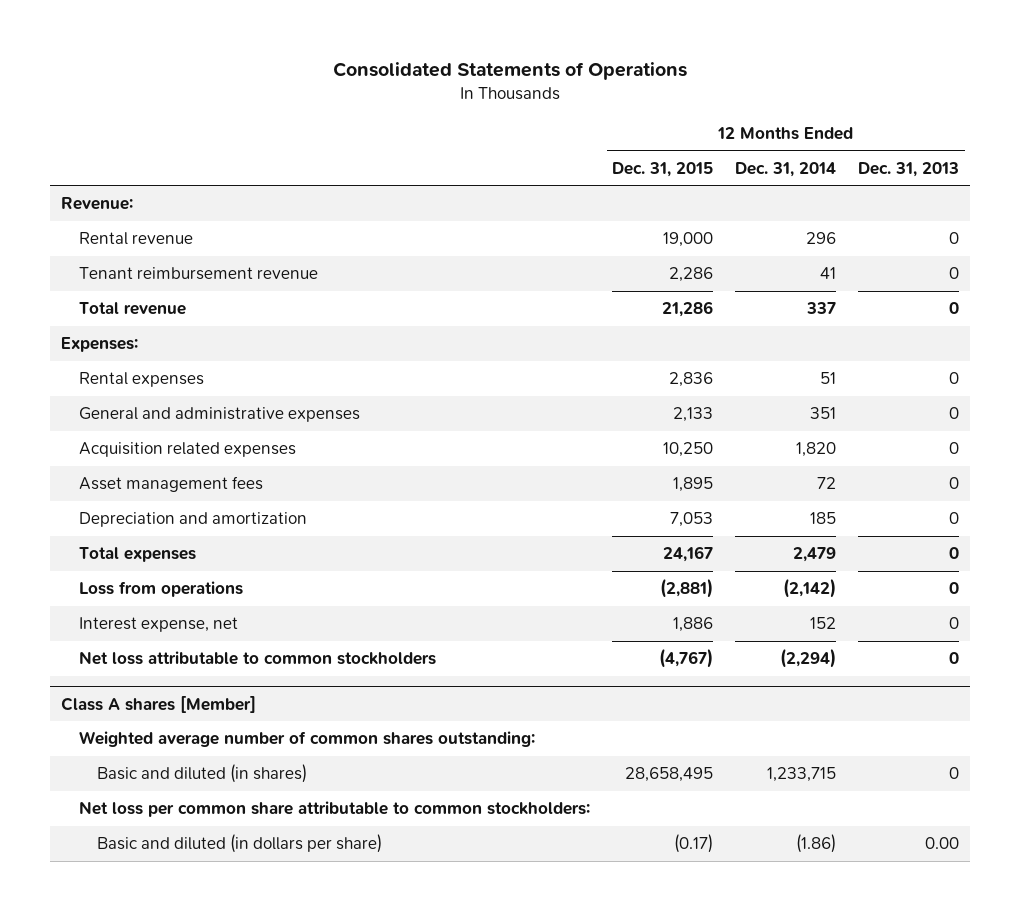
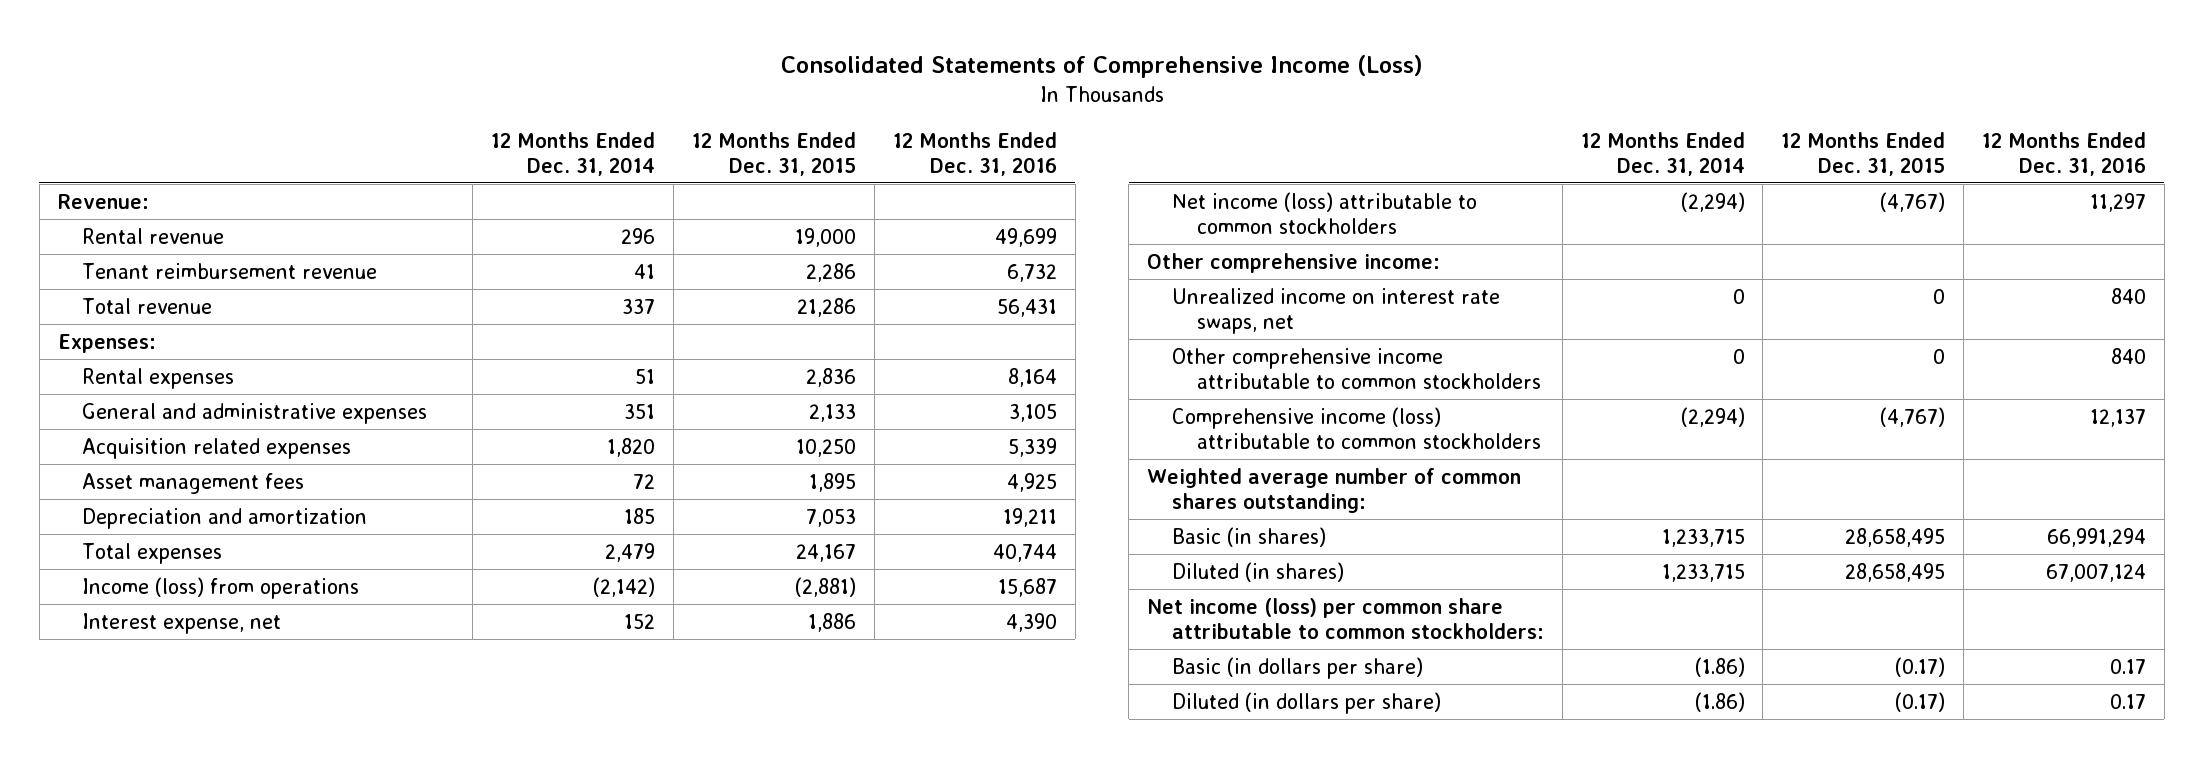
- Consolidated Statements of Operations
+ Consolidated Statements of Comprehensive Income (Loss)
- | 12 Months Ended Dec. 31, 2015 | 12 Months Ended Dec. 31, 2014 | 12 Months Ended Dec. 31, 2013
+ | 12 Months Ended Dec. 31, 2014 | 12 Months Ended Dec. 31, 2015 | 12 Months Ended Dec. 31, 2016
- Loss from operations | (2,881) | (2,142) | 0
+ Income (loss) from operations | (2,142) | (2,881) | 15,687
- Net loss attributable to common stockholders | (4,767) | (2,294) | 0
- Class A shares [Member]
+ Net income (loss) attributable to common stockholders | (2,294) | (4,767) | 11,297
+ Other comprehensive income:
+ Unrealized income on interest rate swaps, net | 0 | 0 | 840
+ Other comprehensive income attributable to common stockholders | 0 | 0 | 840
+ Comprehensive income (loss) attributable to common stockholders | (2,294) | (4,767) | 12,137
- Basic and diluted (in shares) | 28,658,495 | 1,233,715 | 0
- Net loss per common share attributable to common stockholders:
- Basic and diluted (in dollars per share) | (0.17) | (1.86) | 0.00
+ Basic (in shares) | 1,233,715 | 28,658,495 | 66,991,294
+ Diluted (in shares) | 1,233,715 | 28,658,495 | 67,007,124
+ Net income (loss) per common share attributable to common stockholders:
+ Basic (in dollars per share) | (1.86) | (0.17) | 0.17
+ Diluted (in dollars per share) | (1.86) | (0.17) | 0.17

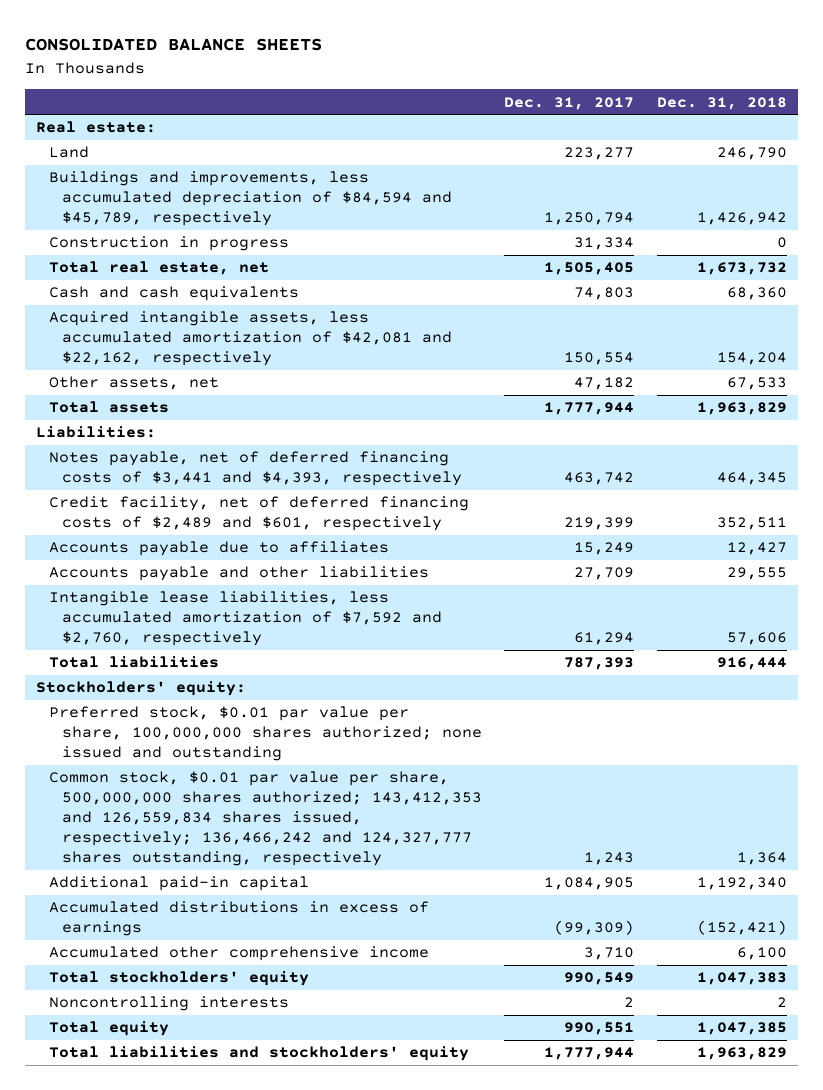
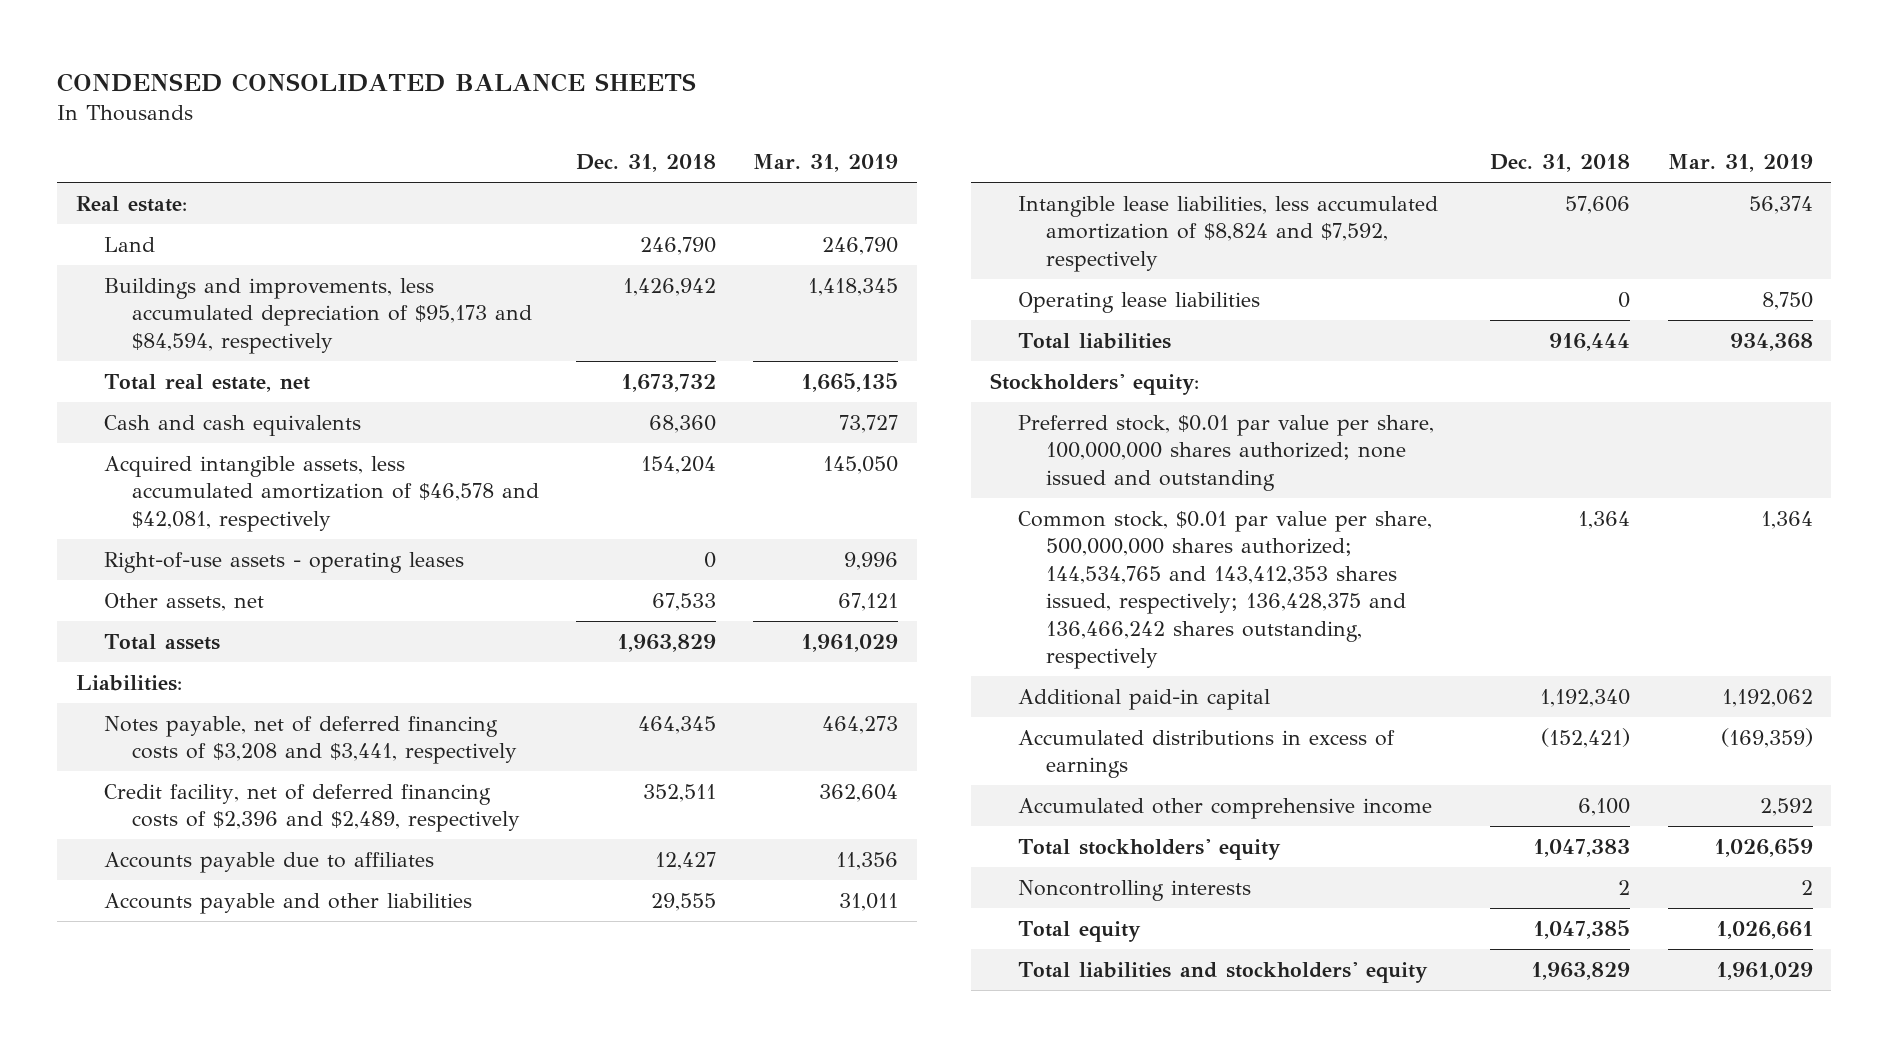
- CONSOLIDATED BALANCE SHEETS
+ CONDENSED CONSOLIDATED BALANCE SHEETS
- | Dec. 31, 2017 | Dec. 31, 2018
+ | Dec. 31, 2018 | Mar. 31, 2019
- Buildings and improvements, less accumulated depreciation of $84,594 and $45,789, respectively | 1,250,794 | 1,426,942
- Construction in progress | 31,334 | 0
+ Buildings and improvements, less accumulated depreciation of $95,173 and $84,594, respectively | 1,426,942 | 1,418,345
- Acquired intangible assets, less accumulated amortization of $42,081 and $22,162, respectively | 150,554 | 154,204
+ Acquired intangible assets, less accumulated amortization of $46,578 and $42,081, respectively | 154,204 | 145,050
+ Right-of-use assets - operating leases | 0 | 9,996
- Notes payable, net of deferred financing costs of $3,441 and $4,393, respectively | 463,742 | 464,345
- Credit facility, net of deferred financing costs of $2,489 and $601, respectively | 219,399 | 352,511
+ Notes payable, net of deferred financing costs of $3,208 and $3,441, respectively | 464,345 | 464,273
+ Credit facility, net of deferred financing costs of $2,396 and $2,489, respectively | 352,511 | 362,604
- Intangible lease liabilities, less accumulated amortization of $7,592 and $2,760, respectively | 61,294 | 57,606
+ Intangible lease liabilities, less accumulated amortization of $8,824 and $7,592, respectively | 57,606 | 56,374
+ Operating lease liabilities | 0 | 8,750
- Common stock, $0.01 par value per share, 500,000,000 shares authorized; 143,412,353 and 126,559,834 shares issued, respectively; 136,466,242 and 124,327,777 shares outstanding, respectively | 1,243 | 1,364
+ Common stock, $0.01 par value per share, 500,000,000 shares authorized; 144,534,765 and 143,412,353 shares issued, respectively; 136,428,375 and 136,466,242 shares outstanding, respectively | 1,364 | 1,364

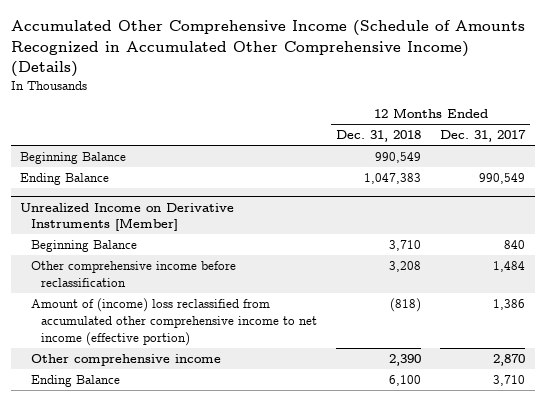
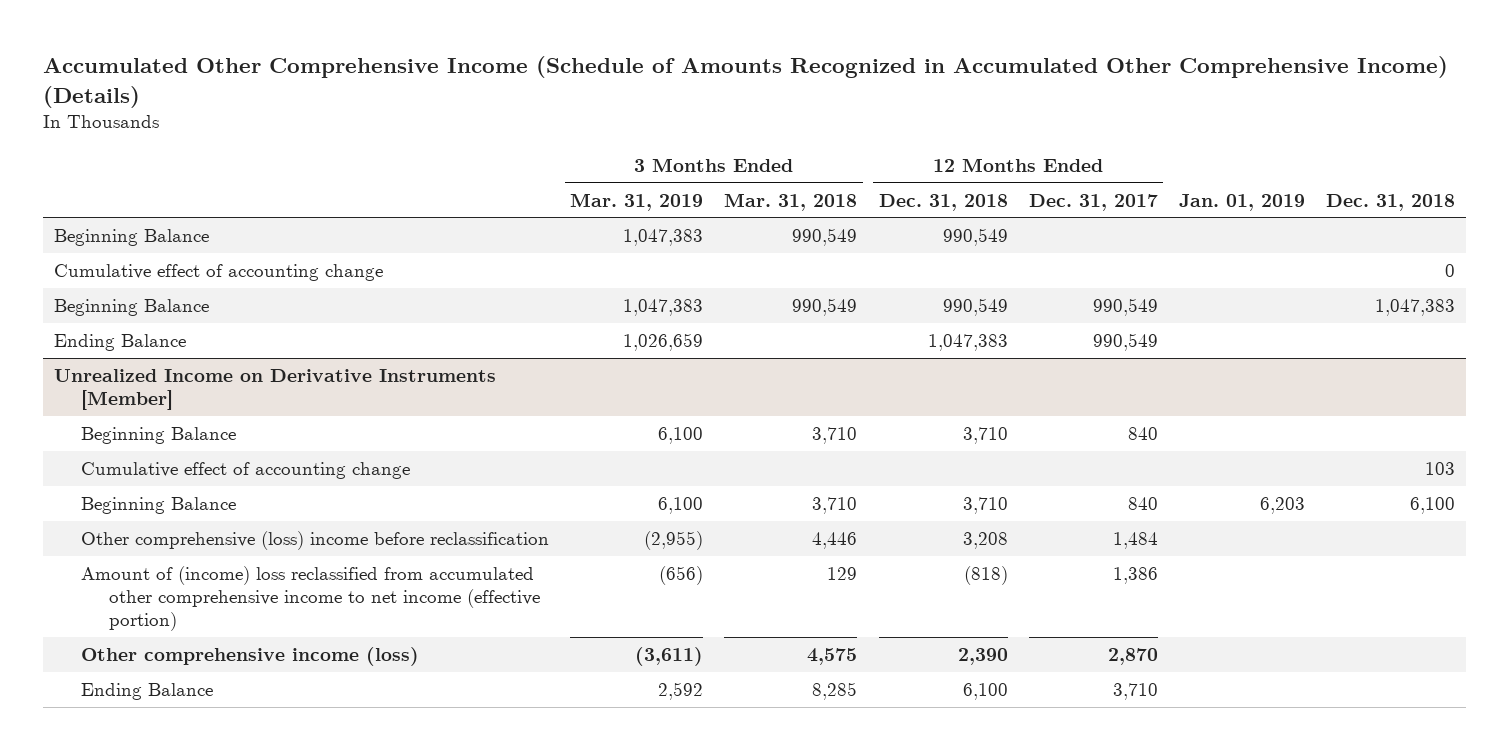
- | 12 Months Ended Dec. 31, 2018 | 12 Months Ended Dec. 31, 2017
+ | 3 Months Ended Mar. 31, 2019 | 3 Months Ended Mar. 31, 2018 | 12 Months Ended Dec. 31, 2018 | 12 Months Ended Dec. 31, 2017 | Jan. 01, 2019 | Dec. 31, 2018
+ Cumulative effect of accounting change | | | | | | 0
+ Beginning Balance | 1,047,383 | 990,549 | 990,549 | 990,549 | | 1,047,383
@ Unrealized Income on Derivative Instruments [Member]
- Other comprehensive income before reclassification | 3,208 | 1,484
+ Cumulative effect of accounting change | | | | | | 103
+ Beginning Balance | 6,100 | 3,710 | 3,710 | 840 | 6,203 | 6,100
+ Other comprehensive (loss) income before reclassification | (2,955) | 4,446 | 3,208 | 1,484 | |
- Other comprehensive income | 2,390 | 2,870
+ Other comprehensive income (loss) | (3,611) | 4,575 | 2,390 | 2,870 | |

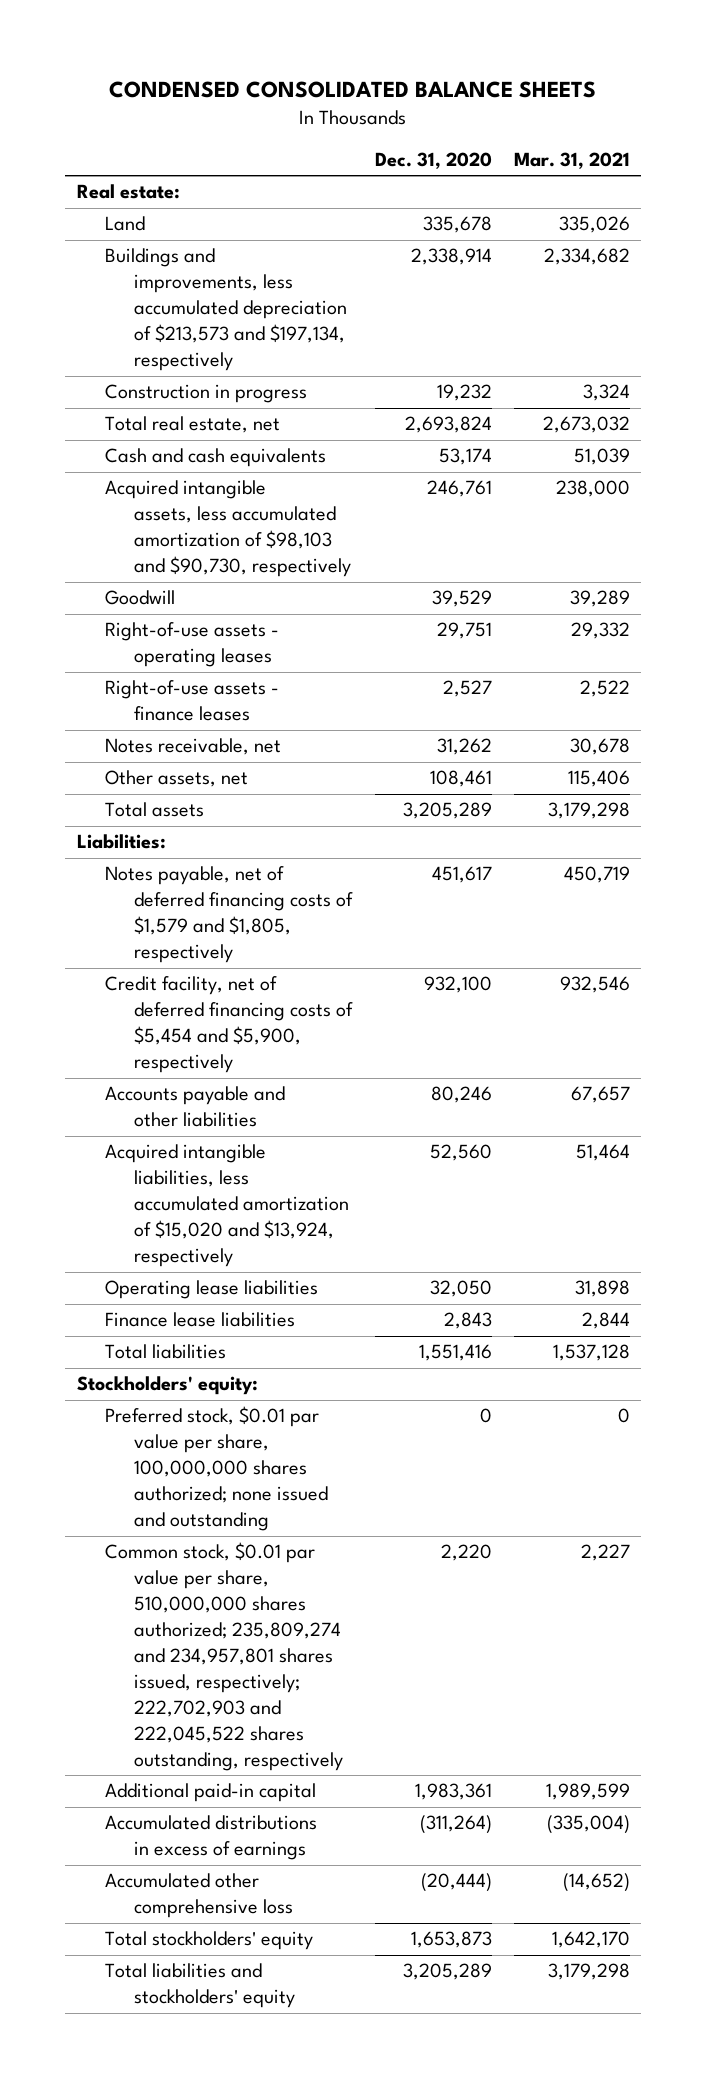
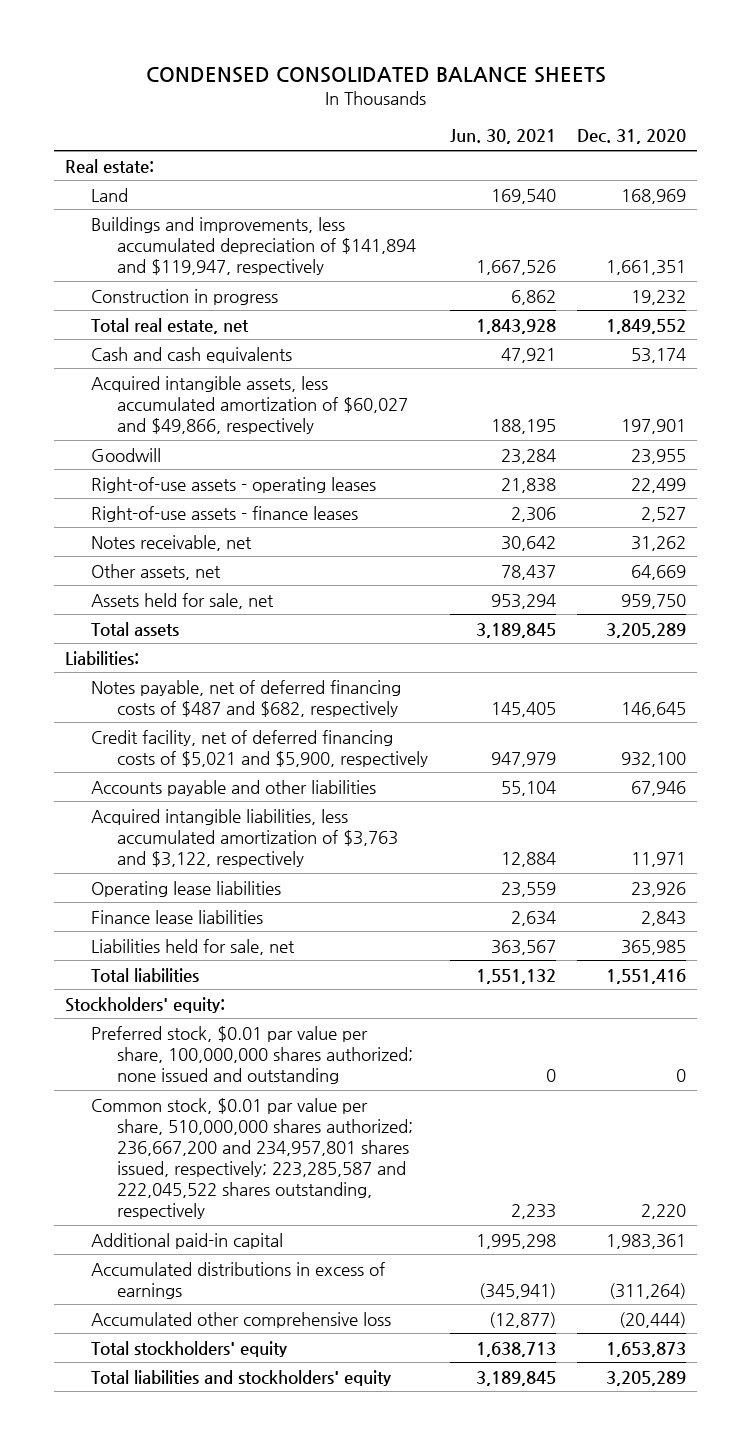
- | Dec. 31, 2020 | Mar. 31, 2021
+ | Jun. 30, 2021 | Dec. 31, 2020
- Land | 335,678 | 335,026
- Buildings and improvements, less accumulated depreciation of $213,573 and $197,134, respectively | 2,338,914 | 2,334,682
+ Land | 169,540 | 168,969
+ Buildings and improvements, less accumulated depreciation of $141,894 and $119,947, respectively | 1,667,526 | 1,661,351
- Total real estate, net | 2,693,824 | 2,673,032
+ Total real estate, net | 1,843,928 | 1,849,552
- Acquired intangible assets, less accumulated amortization of $98,103 and $90,730, respectively | 246,761 | 238,000
- Goodwill | 39,529 | 39,289
- Right-of-use assets - operating leases | 29,751 | 29,332
+ Acquired intangible assets, less accumulated amortization of $60,027 and $49,866, respectively | 188,195 | 197,901
+ Goodwill | 23,284 | 23,955
+ Right-of-use assets - operating leases | 21,838 | 22,499
- Other assets, net | 108,461 | 115,406
+ Other assets, net | 78,437 | 64,669
+ Assets held for sale, net | 953,294 | 959,750
- Notes payable, net of deferred financing costs of $1,579 and $1,805, respectively | 451,617 | 450,719
- Credit facility, net of deferred financing costs of $5,454 and $5,900, respectively | 932,100 | 932,546
- Accounts payable and other liabilities | 80,246 | 67,657
- Acquired intangible liabilities, less accumulated amortization of $15,020 and $13,924, respectively | 52,560 | 51,464
- Operating lease liabilities | 32,050 | 31,898
+ Notes payable, net of deferred financing costs of $487 and $682, respectively | 145,405 | 146,645
+ Credit facility, net of deferred financing costs of $5,021 and $5,900, respectively | 947,979 | 932,100
+ Accounts payable and other liabilities | 55,104 | 67,946
+ Acquired intangible liabilities, less accumulated amortization of $3,763 and $3,122, respectively | 12,884 | 11,971
+ Operating lease liabilities | 23,559 | 23,926
+ Liabilities held for sale, net | 363,567 | 365,985
- Common stock, $0.01 par value per share, 510,000,000 shares authorized; 235,809,274 and 234,957,801 shares issued, respectively; 222,702,903 and 222,045,522 shares outstanding, respectively | 2,220 | 2,227
+ Common stock, $0.01 par value per share, 510,000,000 shares authorized; 236,667,200 and 234,957,801 shares issued, respectively; 223,285,587 and 222,045,522 shares outstanding, respectively | 2,233 | 2,220

